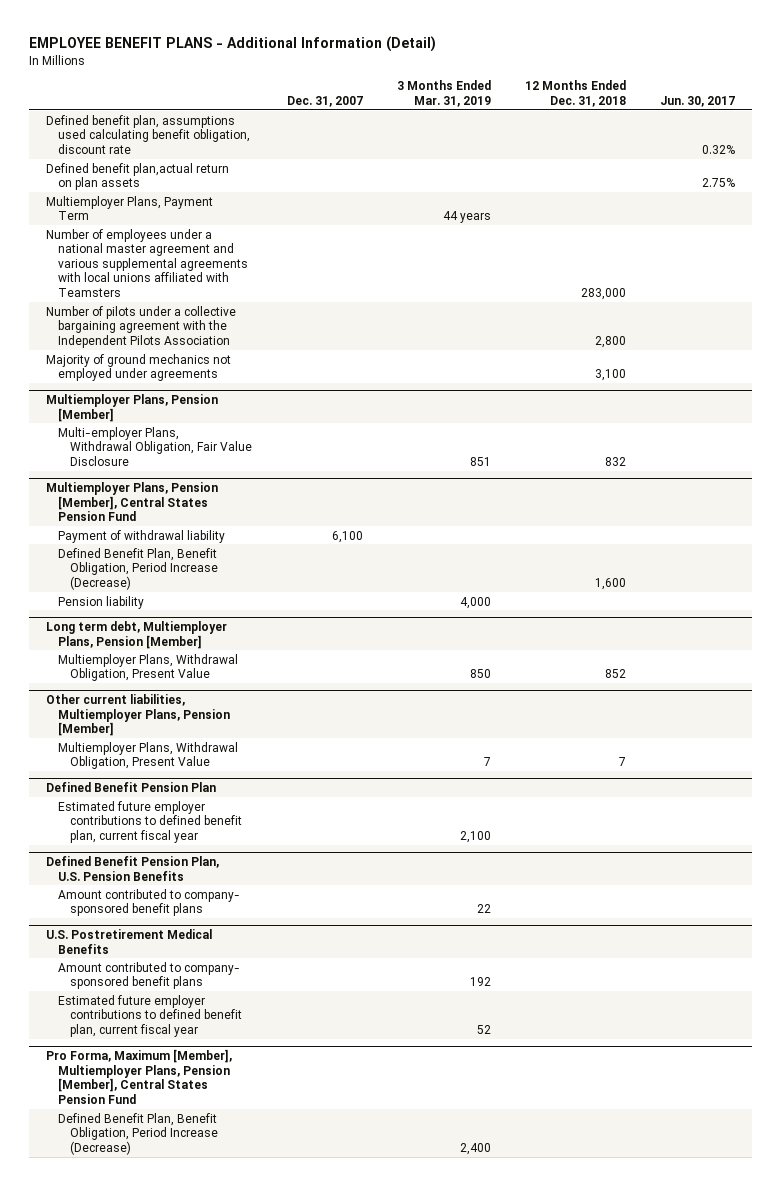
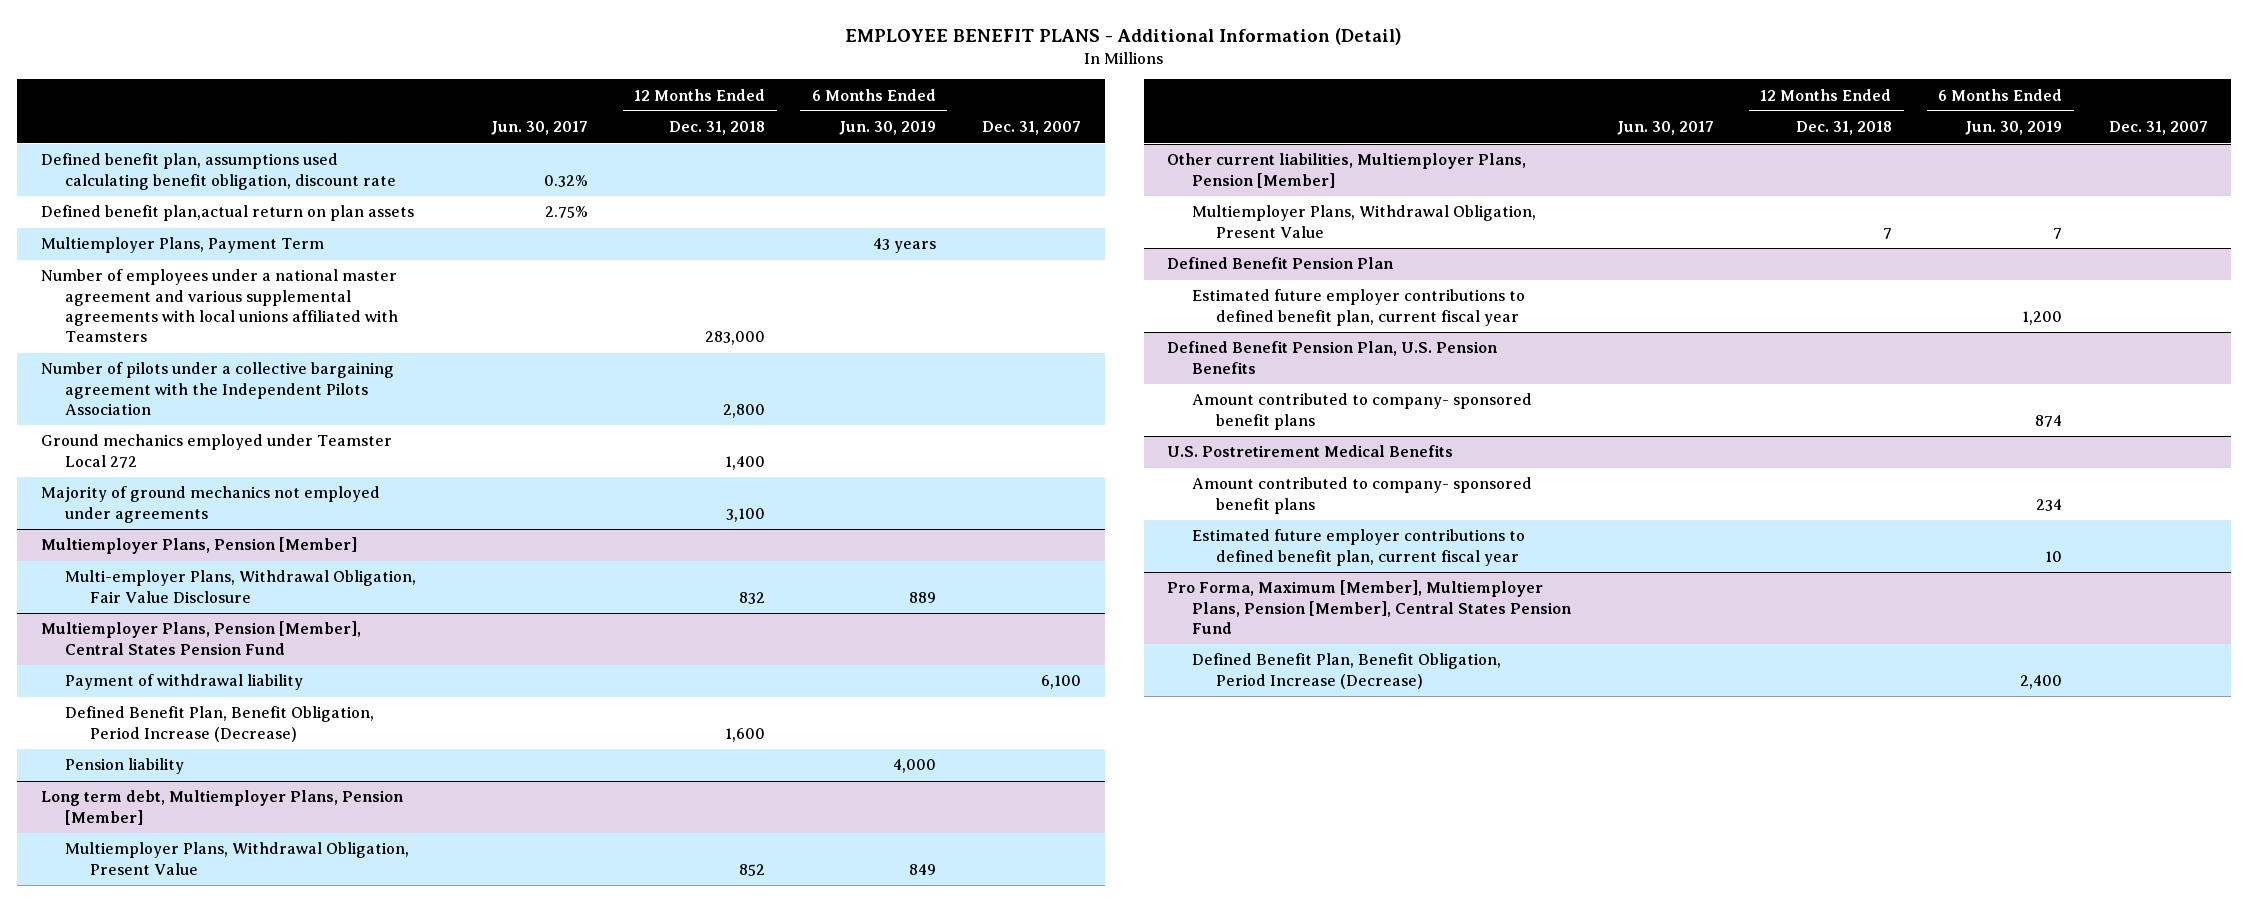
- | Dec. 31, 2007 | 3 Months Ended Mar. 31, 2019 | 12 Months Ended Dec. 31, 2018 | Jun. 30, 2017
+ | Jun. 30, 2017 | 12 Months Ended Dec. 31, 2018 | 6 Months Ended Jun. 30, 2019 | Dec. 31, 2007
+ Ground mechanics employed under Teamster Local 272 | | 1,400 | |

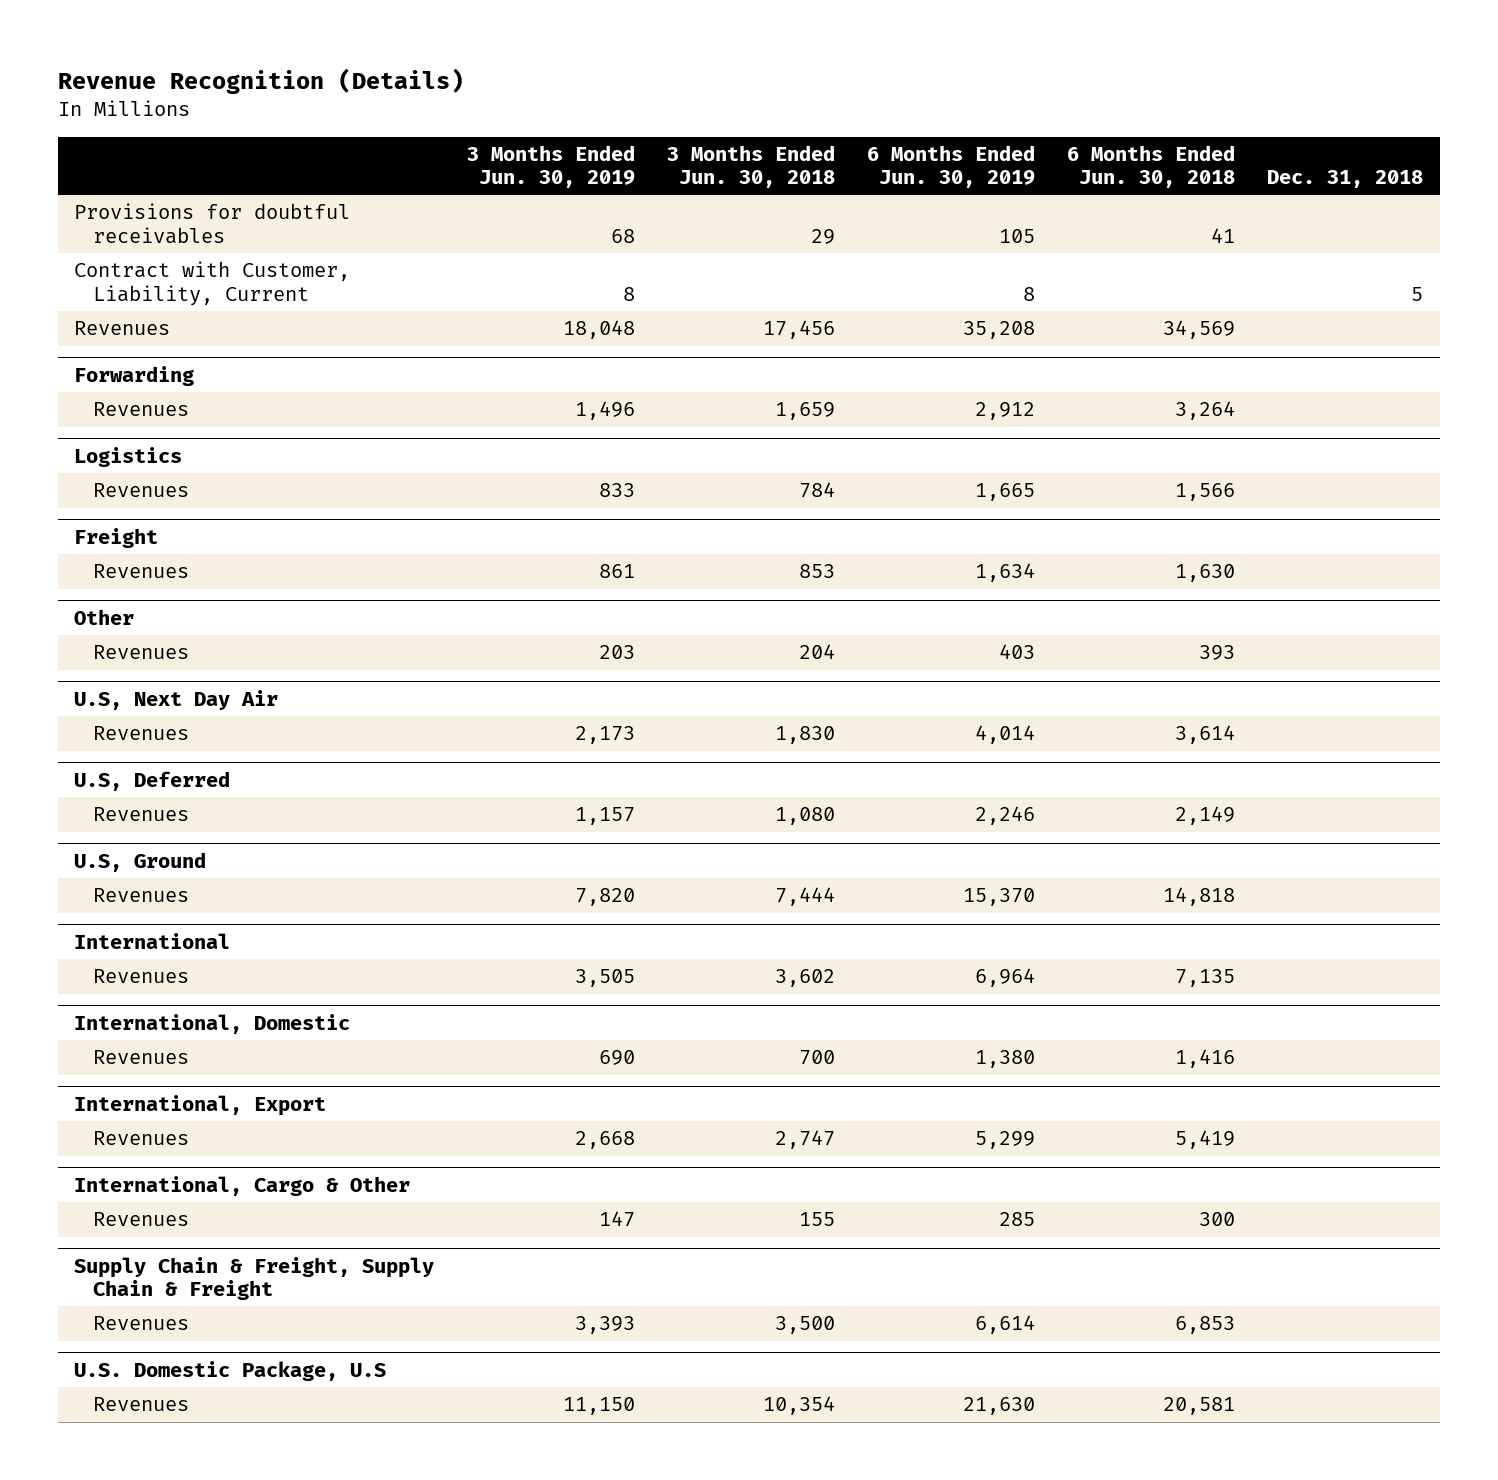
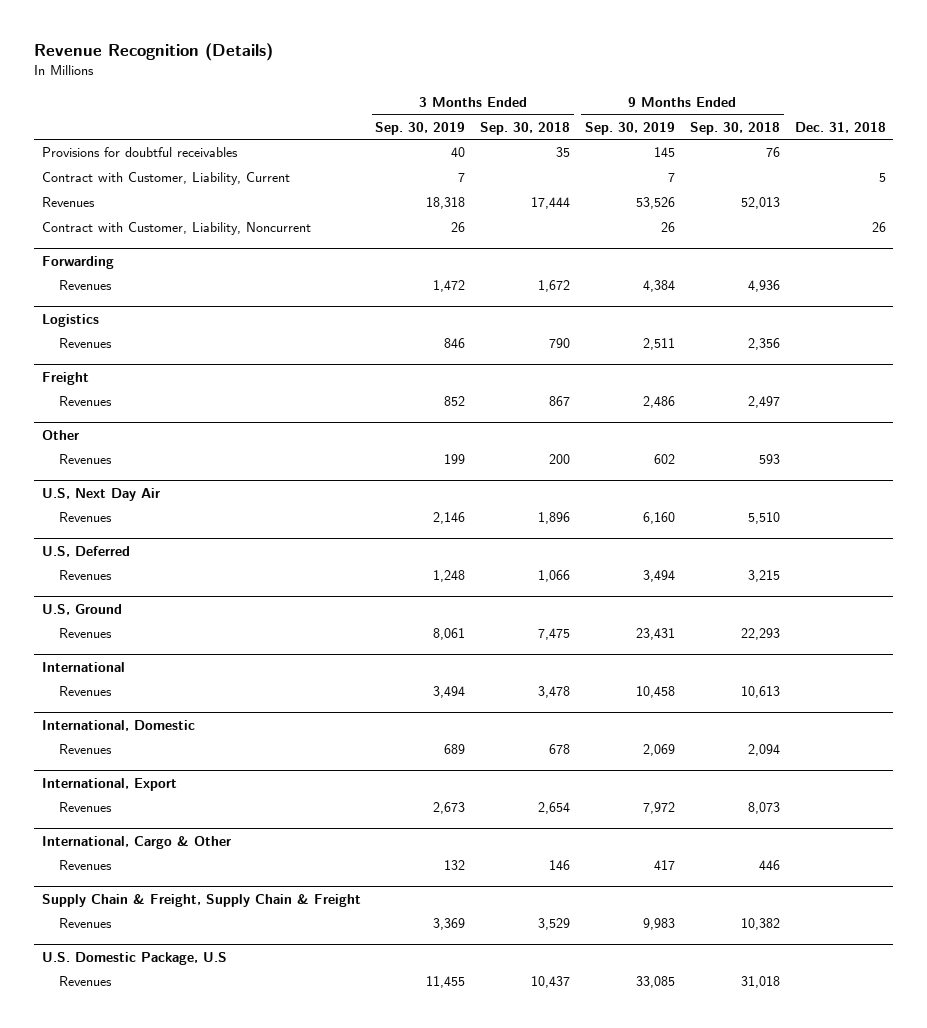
- | 3 Months Ended Jun. 30, 2019 | 3 Months Ended Jun. 30, 2018 | 6 Months Ended Jun. 30, 2019 | 6 Months Ended Jun. 30, 2018 | Dec. 31, 2018
+ | 3 Months Ended Sep. 30, 2019 | 3 Months Ended Sep. 30, 2018 | 9 Months Ended Sep. 30, 2019 | 9 Months Ended Sep. 30, 2018 | Dec. 31, 2018
+ Contract with Customer, Liability, Noncurrent | 26 | | 26 | | 26

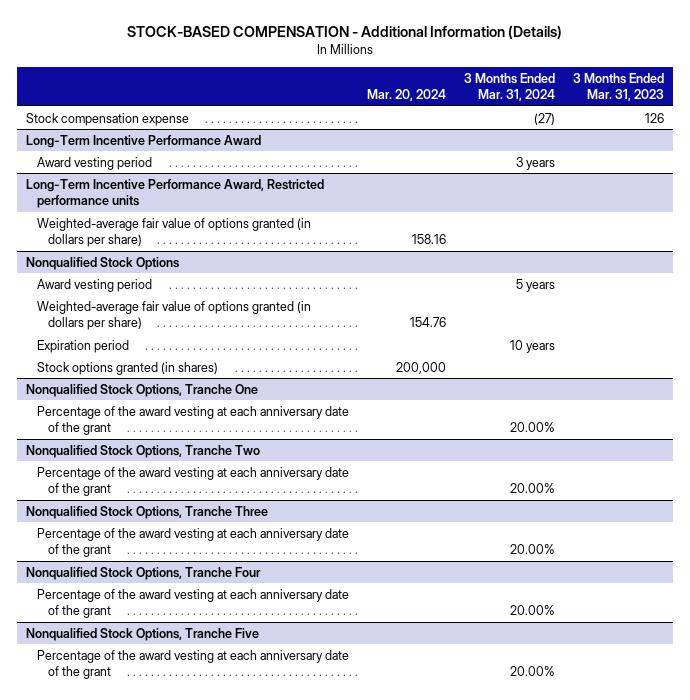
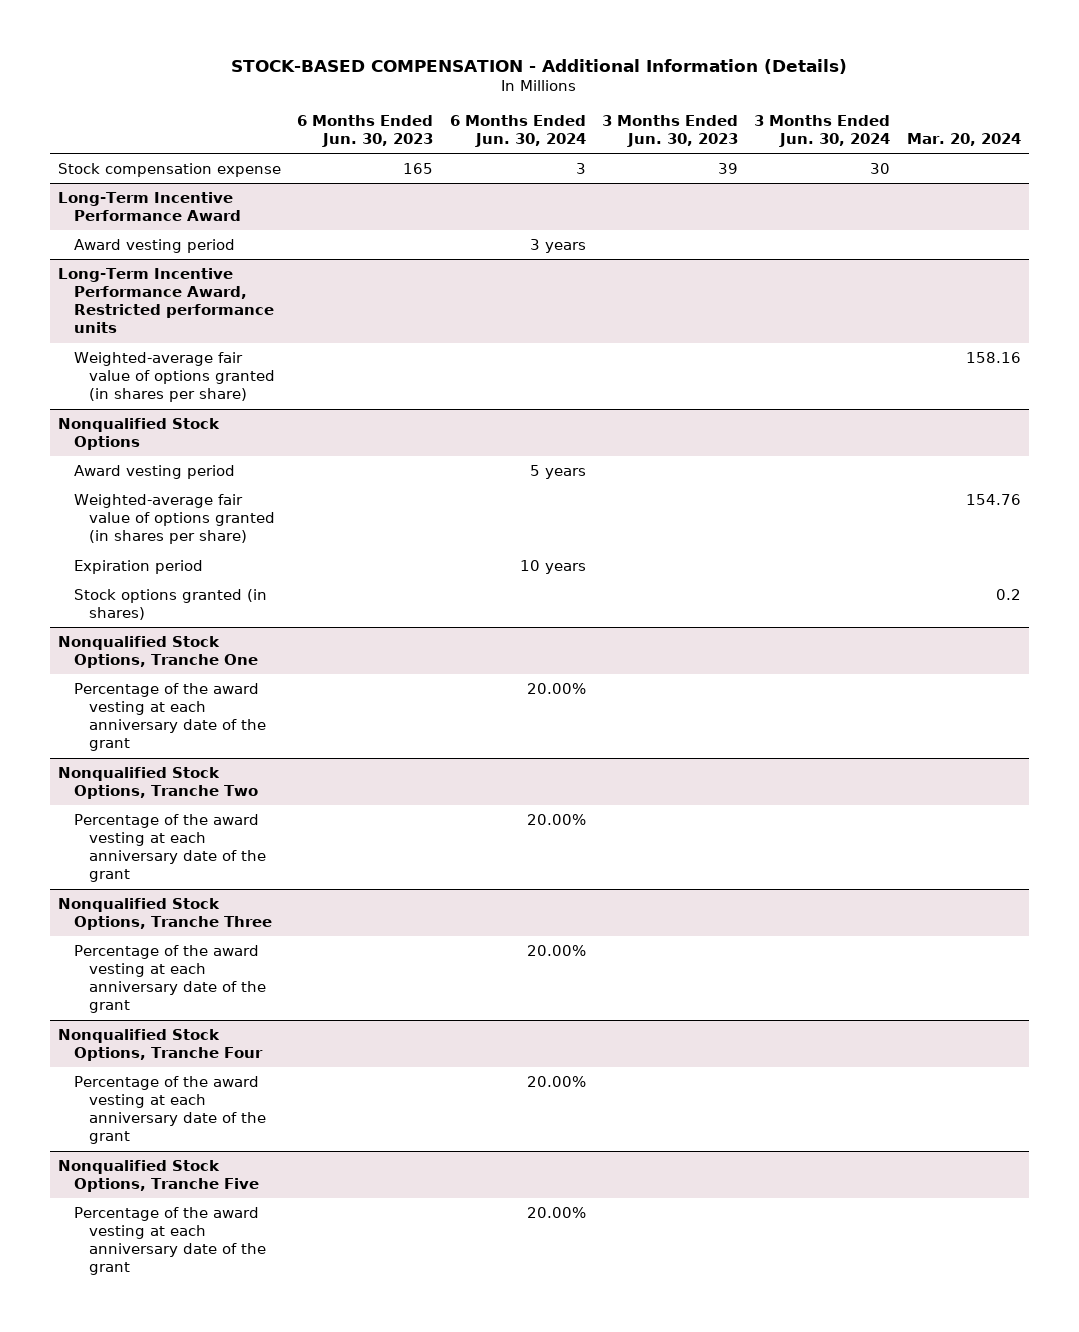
- | Mar. 20, 2024 | 3 Months Ended Mar. 31, 2024 | 3 Months Ended Mar. 31, 2023
+ | 6 Months Ended Jun. 30, 2023 | 6 Months Ended Jun. 30, 2024 | 3 Months Ended Jun. 30, 2023 | 3 Months Ended Jun. 30, 2024 | Mar. 20, 2024
@ Long-Term Incentive Performance Award, Restricted performance units
- Weighted-average fair value of options granted (in dollars per share) | 158.16 | |
+ Weighted-average fair value of options granted (in shares per share) | | | | | 158.16
@ Nonqualified Stock Options
- Weighted-average fair value of options granted (in dollars per share) | 154.76 | |
+ Weighted-average fair value of options granted (in shares per share) | | | | | 154.76
- Stock options granted (in shares) | 200,000 | |
+ Stock options granted (in shares) | | | | | 0.2

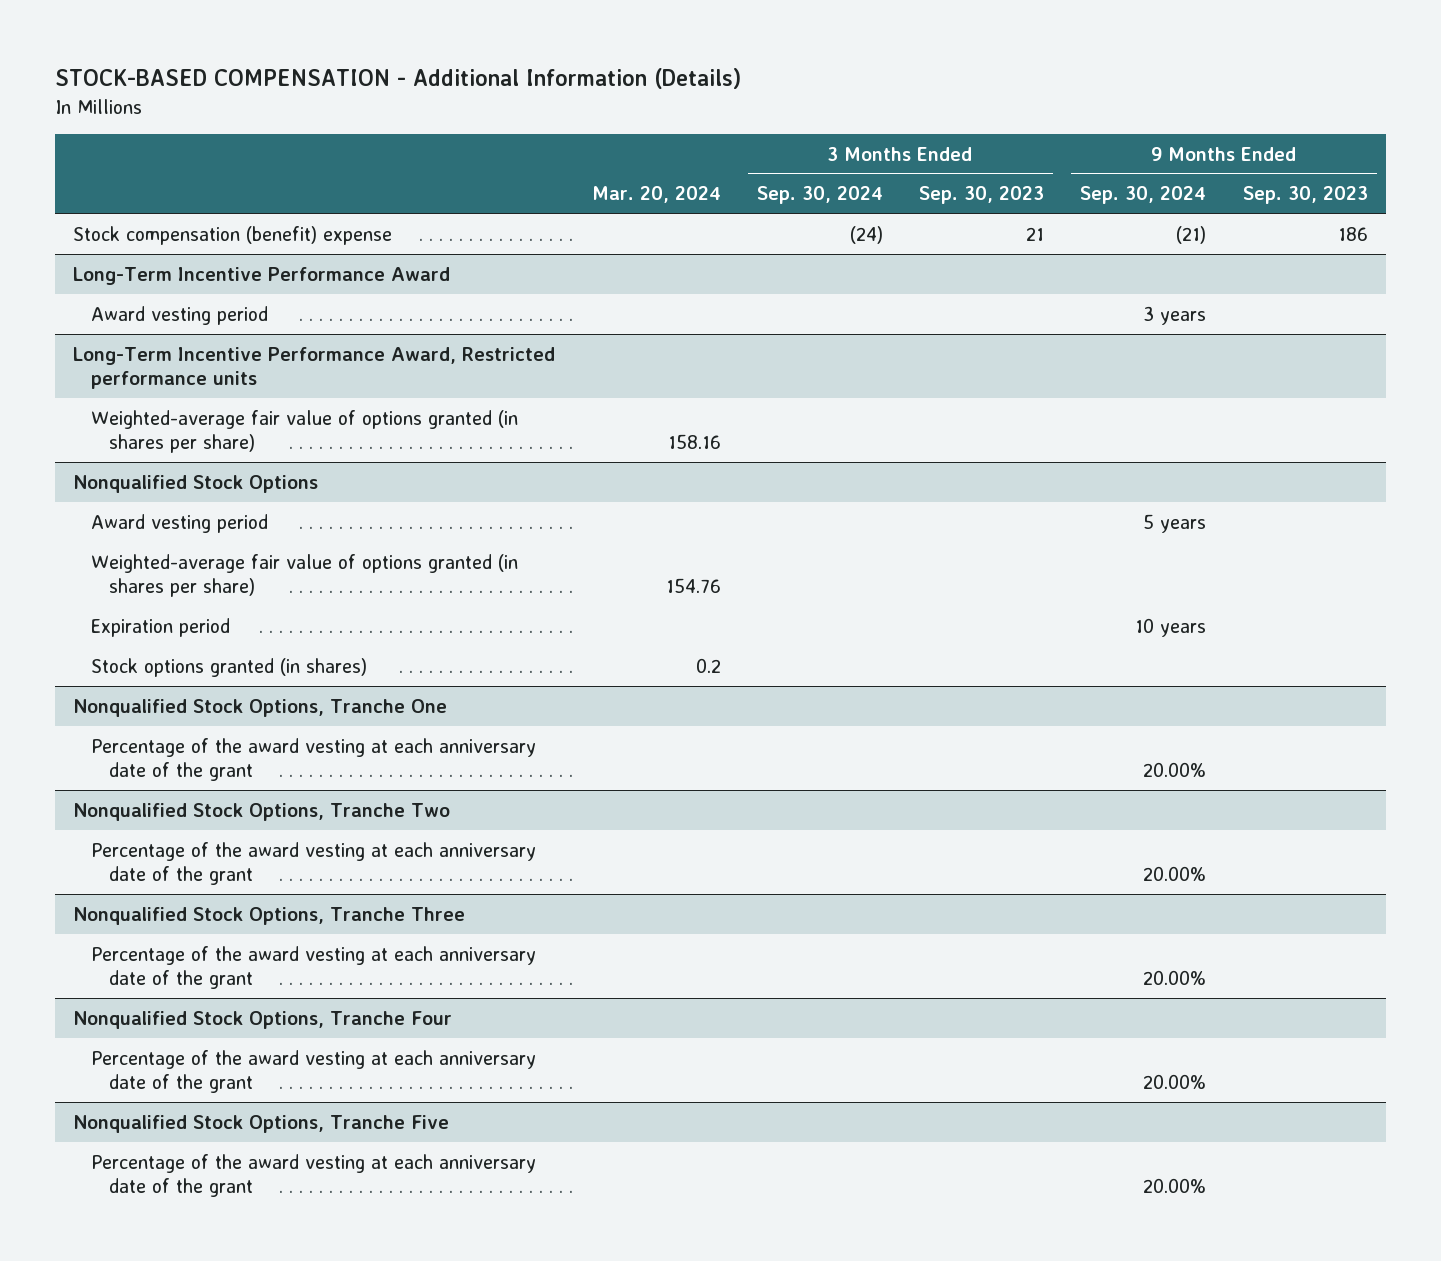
- | 6 Months Ended Jun. 30, 2023 | 6 Months Ended Jun. 30, 2024 | 3 Months Ended Jun. 30, 2023 | 3 Months Ended Jun. 30, 2024 | Mar. 20, 2024
+ | Mar. 20, 2024 | 3 Months Ended Sep. 30, 2024 | 3 Months Ended Sep. 30, 2023 | 9 Months Ended Sep. 30, 2024 | 9 Months Ended Sep. 30, 2023
- Stock compensation expense | 165 | 3 | 39 | 30 |
+ Stock compensation (benefit) expense | | (24) | 21 | (21) | 186

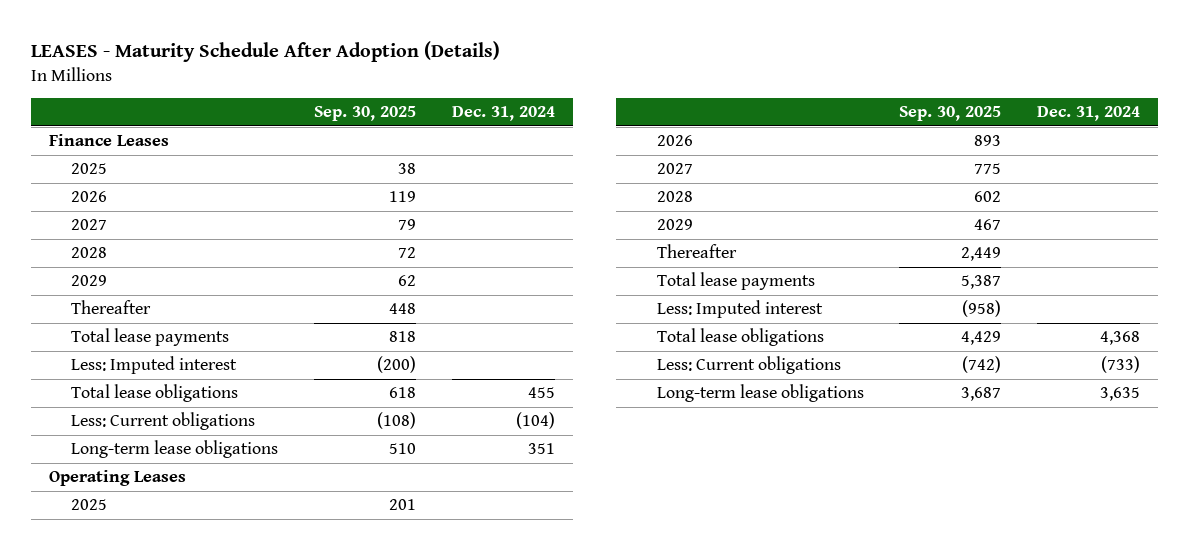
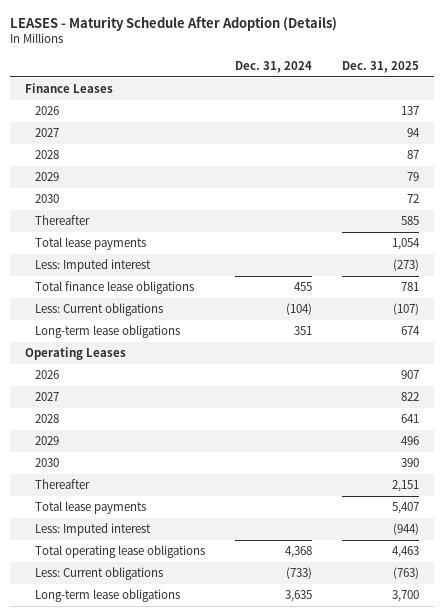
- | Sep. 30, 2025 | Dec. 31, 2024
+ | Dec. 31, 2024 | Dec. 31, 2025
- 2025 | 38 |
+ 2030 | | 72
- Total lease obligations | 618 | 455
+ Total finance lease obligations | 455 | 781
- 2025 | 201 |
+ 2030 | | 390
- Total lease obligations | 4,429 | 4,368
+ Total operating lease obligations | 4,368 | 4,463

